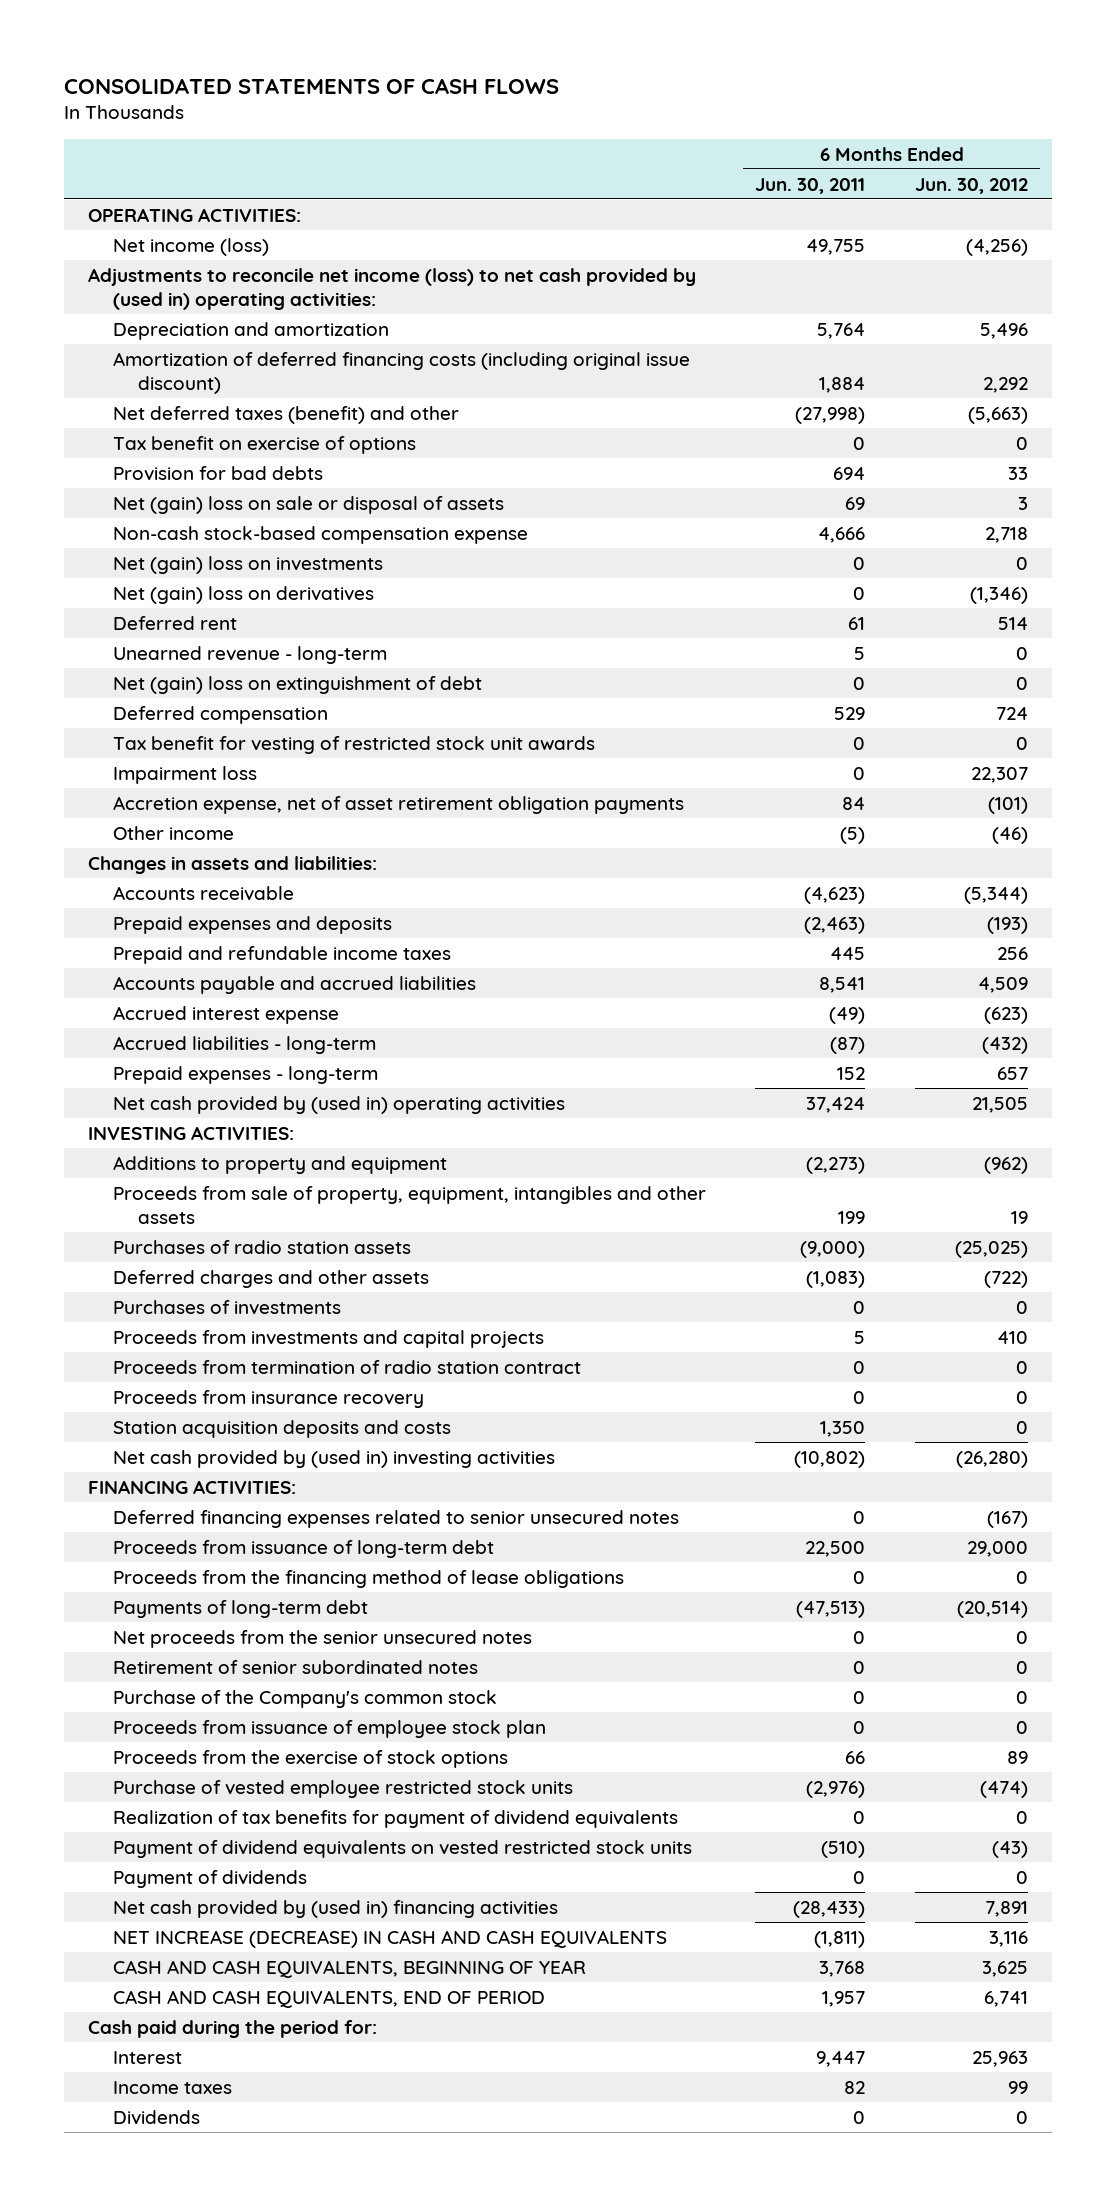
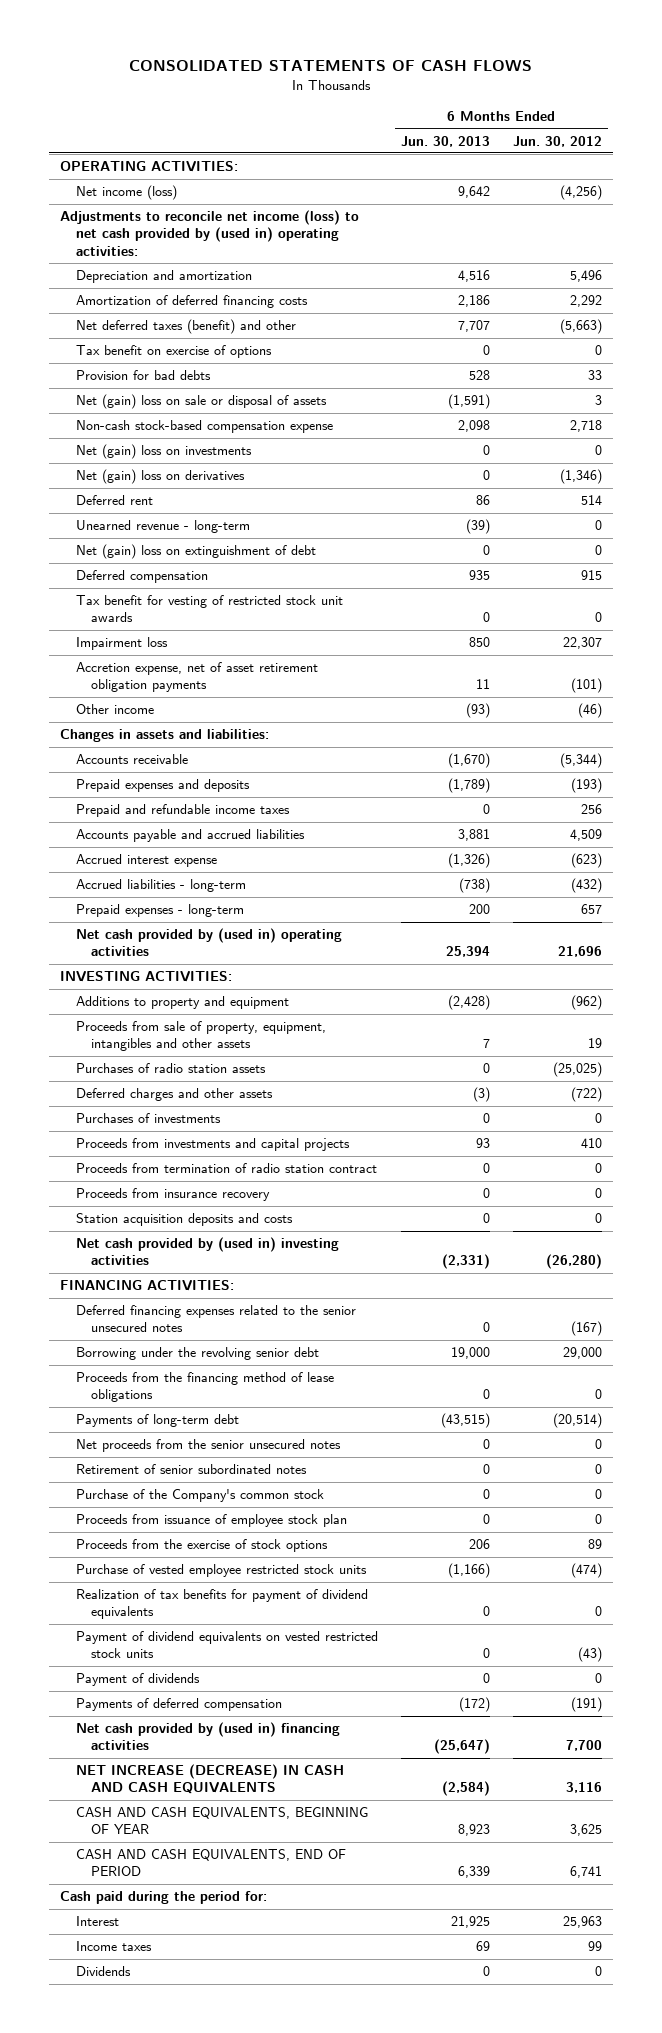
- | 6 Months Ended Jun. 30, 2011 | 6 Months Ended Jun. 30, 2012
+ | 6 Months Ended Jun. 30, 2013 | 6 Months Ended Jun. 30, 2012
- Amortization of deferred financing costs (including original issue discount) | 1,884 | 2,292
+ Amortization of deferred financing costs | 2,186 | 2,292
- Deferred compensation | 529 | 724
+ Deferred compensation | 935 | 915
- Net cash provided by (used in) operating activities | 37,424 | 21,505
+ Net cash provided by (used in) operating activities | 25,394 | 21,696
- Deferred financing expenses related to senior unsecured notes | 0 | (167)
- Proceeds from issuance of long-term debt | 22,500 | 29,000
+ Deferred financing expenses related to the senior unsecured notes | 0 | (167)
+ Borrowing under the revolving senior debt | 19,000 | 29,000
- Net cash provided by (used in) financing activities | (28,433) | 7,891
+ Payments of deferred compensation | (172) | (191)
+ Net cash provided by (used in) financing activities | (25,647) | 7,700

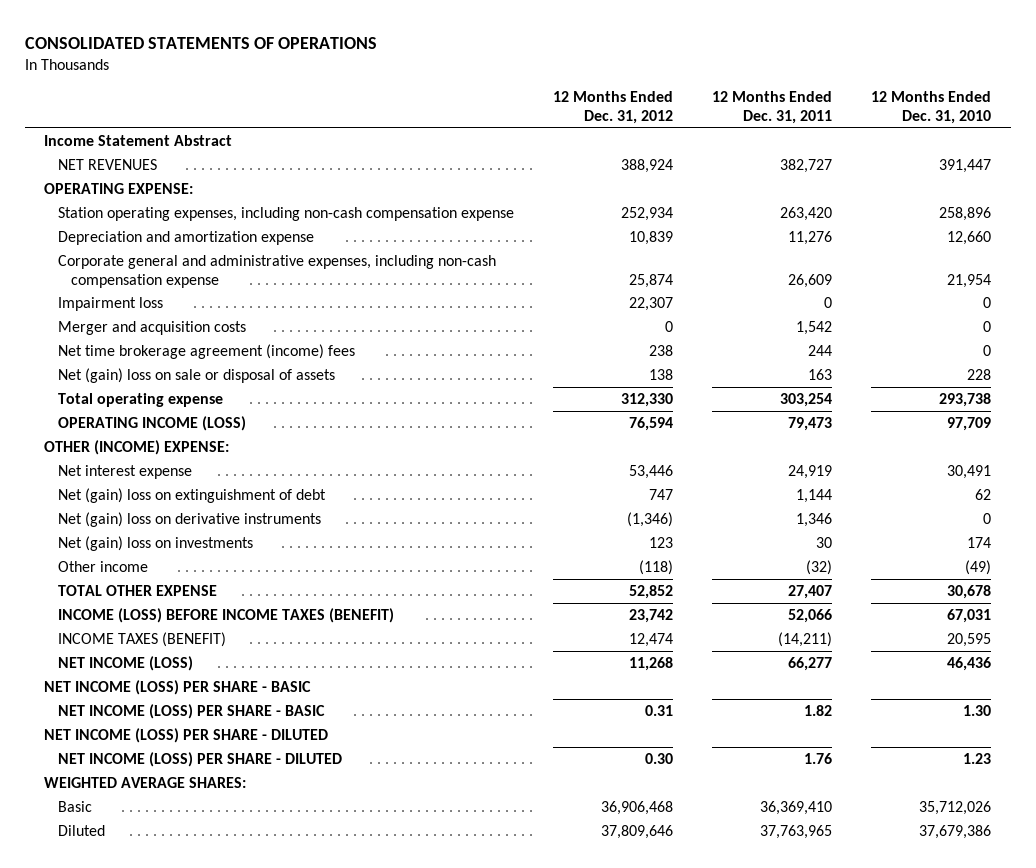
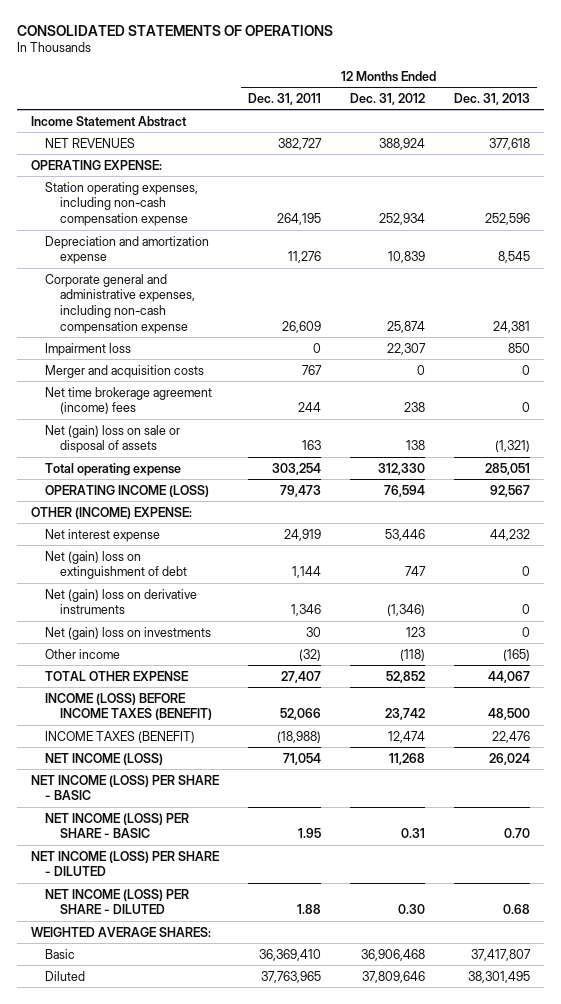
- | 12 Months Ended Dec. 31, 2012 | 12 Months Ended Dec. 31, 2011 | 12 Months Ended Dec. 31, 2010
+ | 12 Months Ended Dec. 31, 2011 | 12 Months Ended Dec. 31, 2012 | 12 Months Ended Dec. 31, 2013
- Station operating expenses, including non-cash compensation expense | 252,934 | 263,420 | 258,896
+ Station operating expenses, including non-cash compensation expense | 264,195 | 252,934 | 252,596
- Merger and acquisition costs | 0 | 1,542 | 0
+ Merger and acquisition costs | 767 | 0 | 0
- INCOME TAXES (BENEFIT) | 12,474 | (14,211) | 20,595
- NET INCOME (LOSS) | 11,268 | 66,277 | 46,436
+ INCOME TAXES (BENEFIT) | (18,988) | 12,474 | 22,476
+ NET INCOME (LOSS) | 71,054 | 11,268 | 26,024
- NET INCOME (LOSS) PER SHARE - BASIC | 0.31 | 1.82 | 1.30
+ NET INCOME (LOSS) PER SHARE - BASIC | 1.95 | 0.31 | 0.70
- NET INCOME (LOSS) PER SHARE - DILUTED | 0.30 | 1.76 | 1.23
+ NET INCOME (LOSS) PER SHARE - DILUTED | 1.88 | 0.30 | 0.68

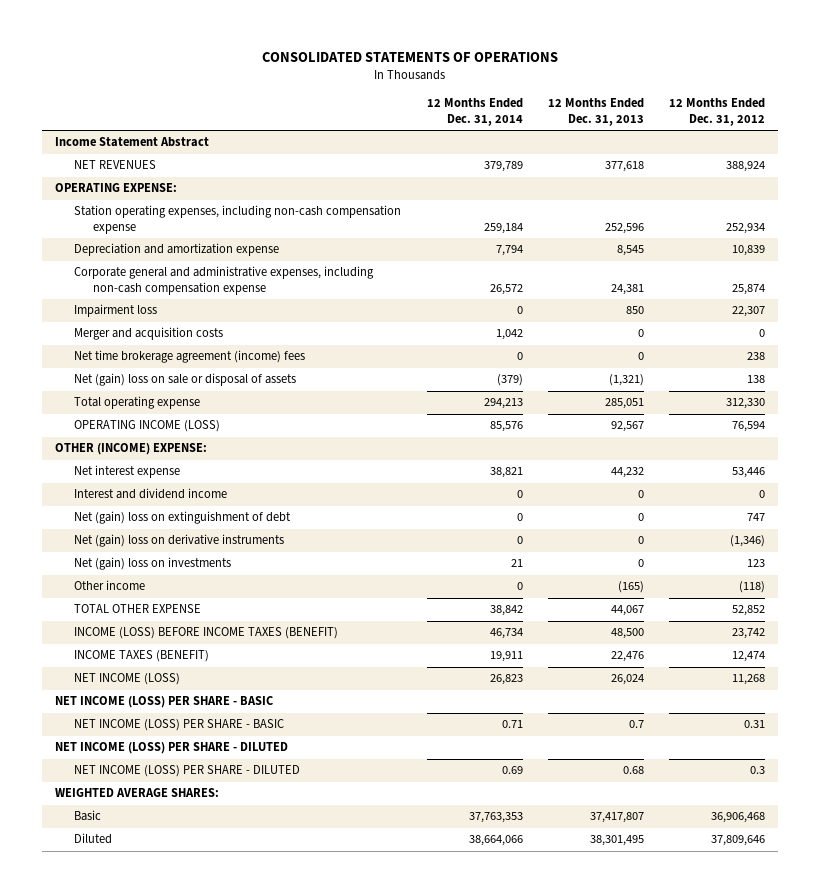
- | 12 Months Ended Dec. 31, 2011 | 12 Months Ended Dec. 31, 2012 | 12 Months Ended Dec. 31, 2013
+ | 12 Months Ended Dec. 31, 2014 | 12 Months Ended Dec. 31, 2013 | 12 Months Ended Dec. 31, 2012
+ Interest and dividend income | 0 | 0 | 0
- NET INCOME (LOSS) PER SHARE - BASIC | 1.95 | 0.31 | 0.70
+ NET INCOME (LOSS) PER SHARE - BASIC | 0.71 | 0.7 | 0.31
- NET INCOME (LOSS) PER SHARE - DILUTED | 1.88 | 0.30 | 0.68
+ NET INCOME (LOSS) PER SHARE - DILUTED | 0.69 | 0.68 | 0.3

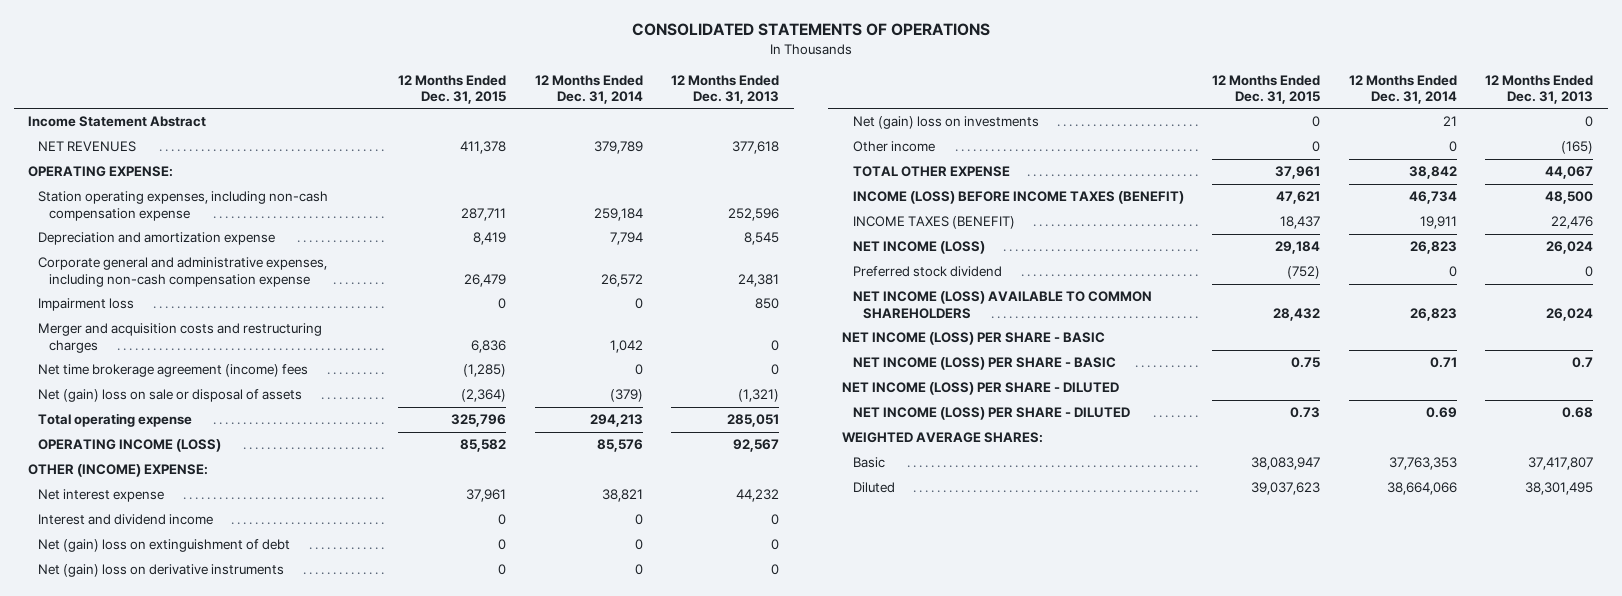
- | 12 Months Ended Dec. 31, 2014 | 12 Months Ended Dec. 31, 2013 | 12 Months Ended Dec. 31, 2012
+ | 12 Months Ended Dec. 31, 2015 | 12 Months Ended Dec. 31, 2014 | 12 Months Ended Dec. 31, 2013
- Merger and acquisition costs | 1,042 | 0 | 0
+ Merger and acquisition costs and restructuring charges | 6,836 | 1,042 | 0
+ Preferred stock dividend | (752) | 0 | 0
+ NET INCOME (LOSS) AVAILABLE TO COMMON SHAREHOLDERS | 28,432 | 26,823 | 26,024

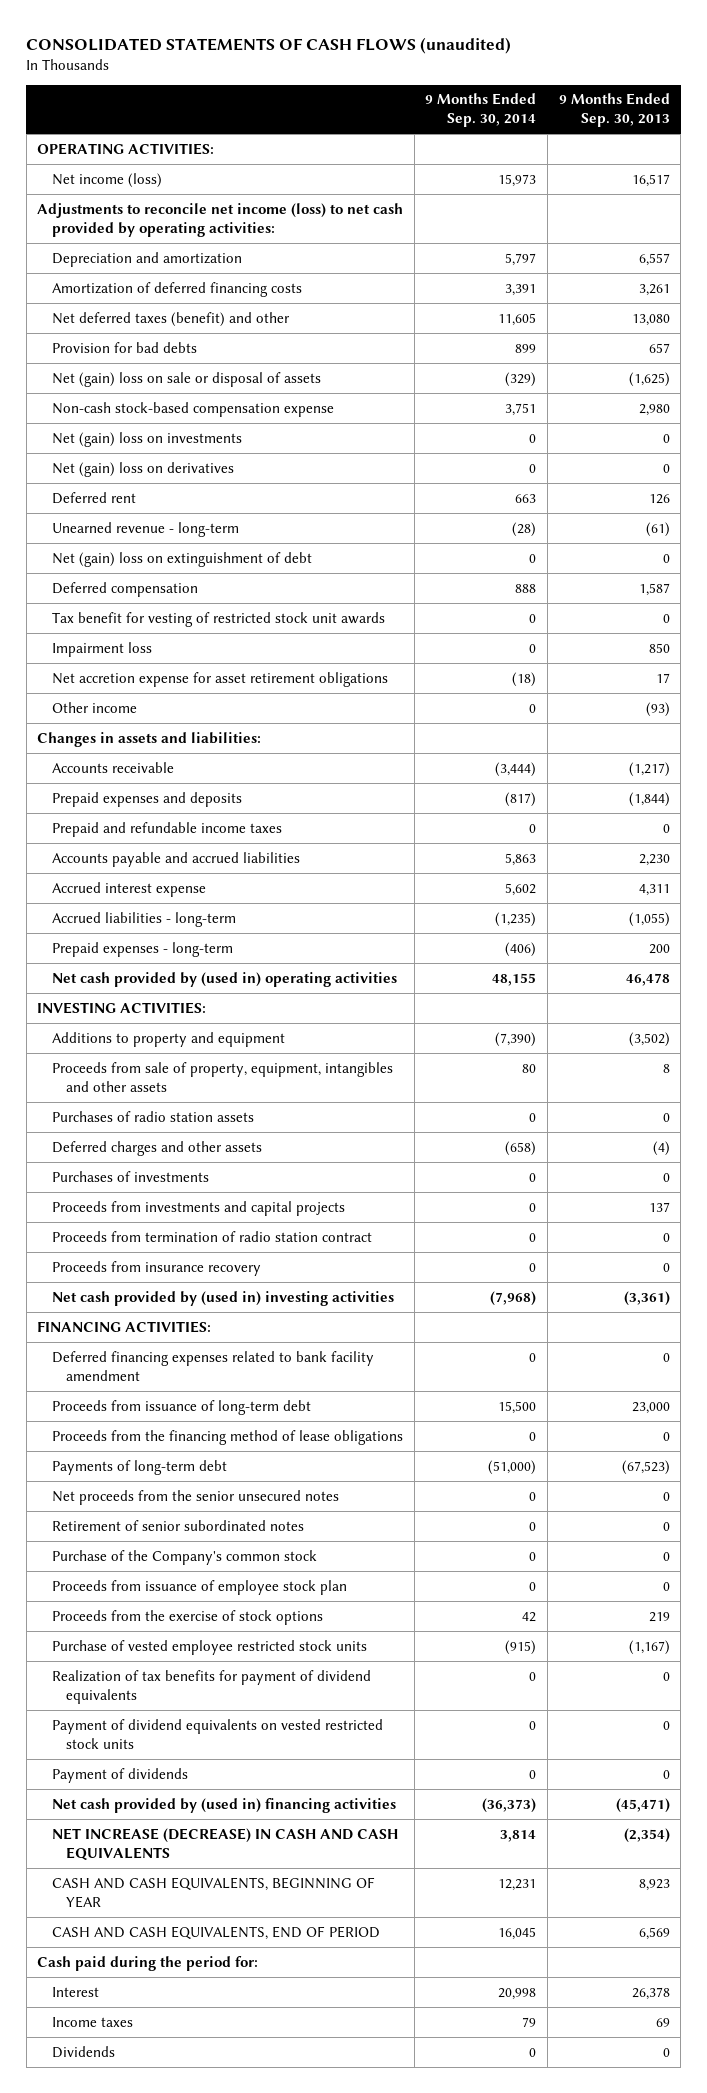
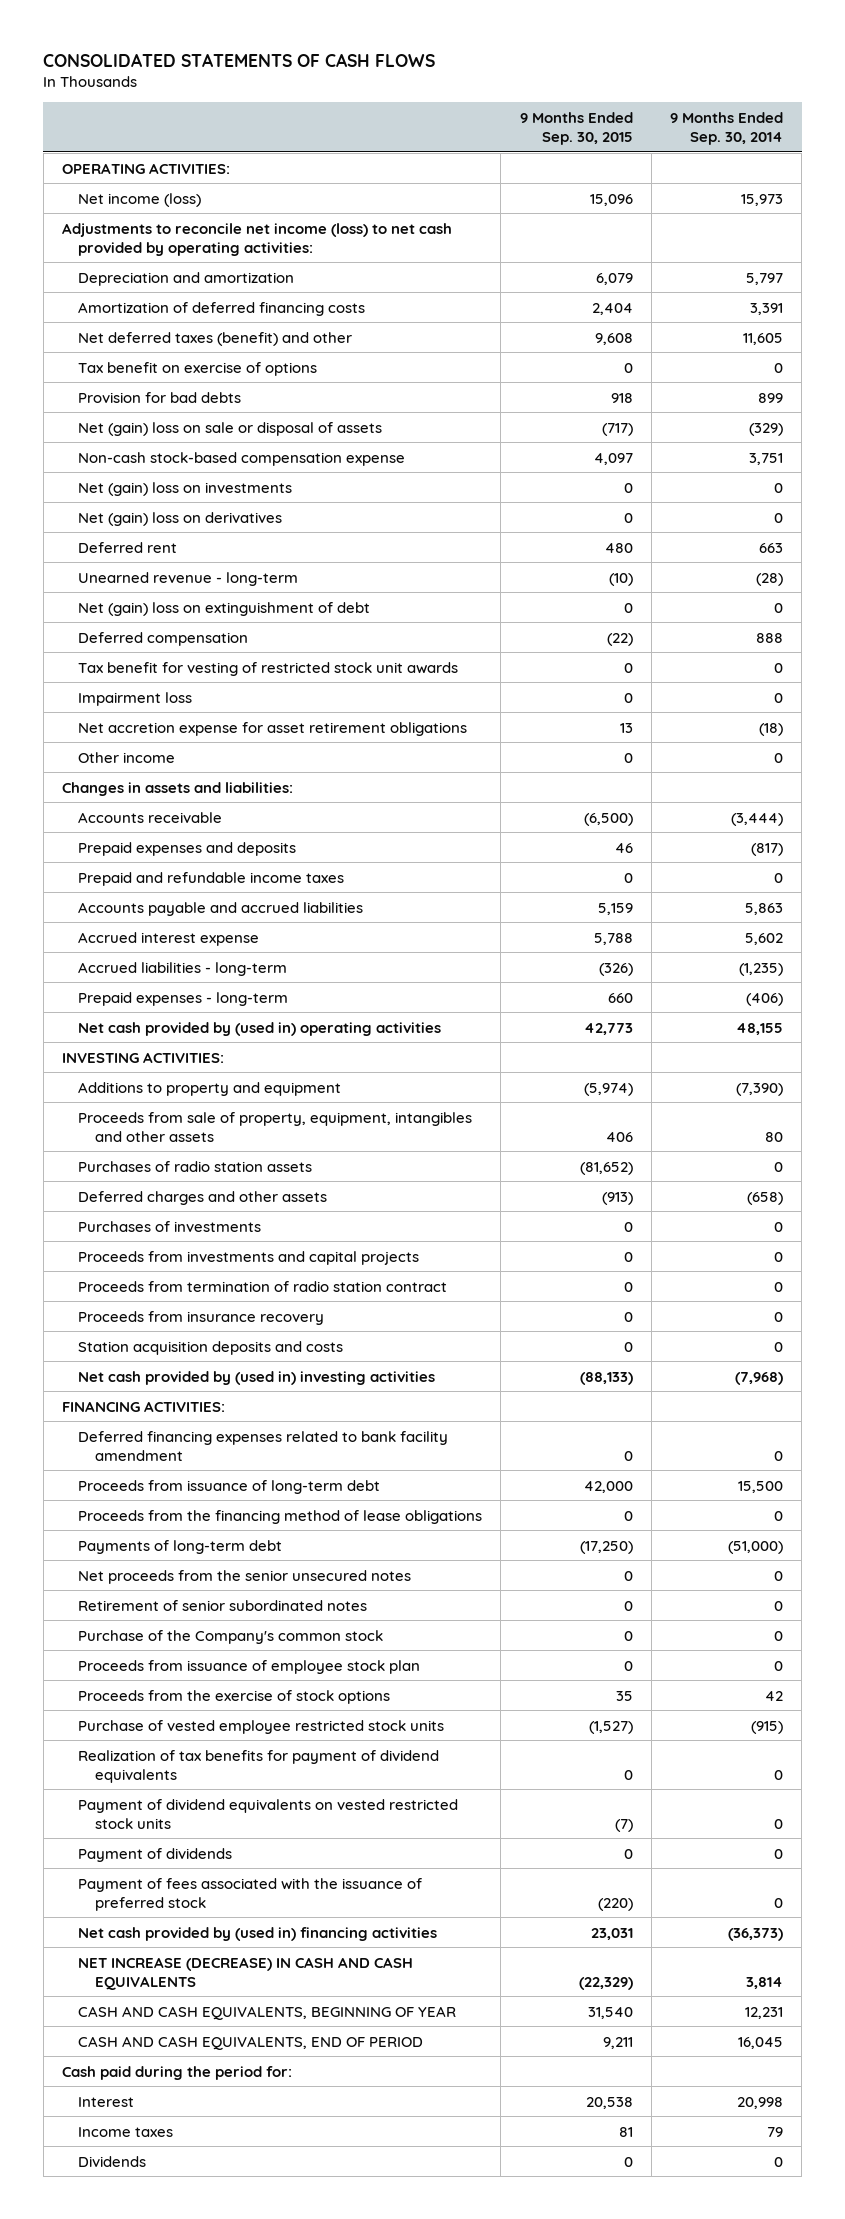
- CONSOLIDATED STATEMENTS OF CASH FLOWS (unaudited)
+ CONSOLIDATED STATEMENTS OF CASH FLOWS
- | 9 Months Ended Sep. 30, 2014 | 9 Months Ended Sep. 30, 2013
+ | 9 Months Ended Sep. 30, 2015 | 9 Months Ended Sep. 30, 2014
+ Tax benefit on exercise of options | 0 | 0
+ Station acquisition deposits and costs | 0 | 0
+ Payment of fees associated with the issuance of preferred stock | (220) | 0

